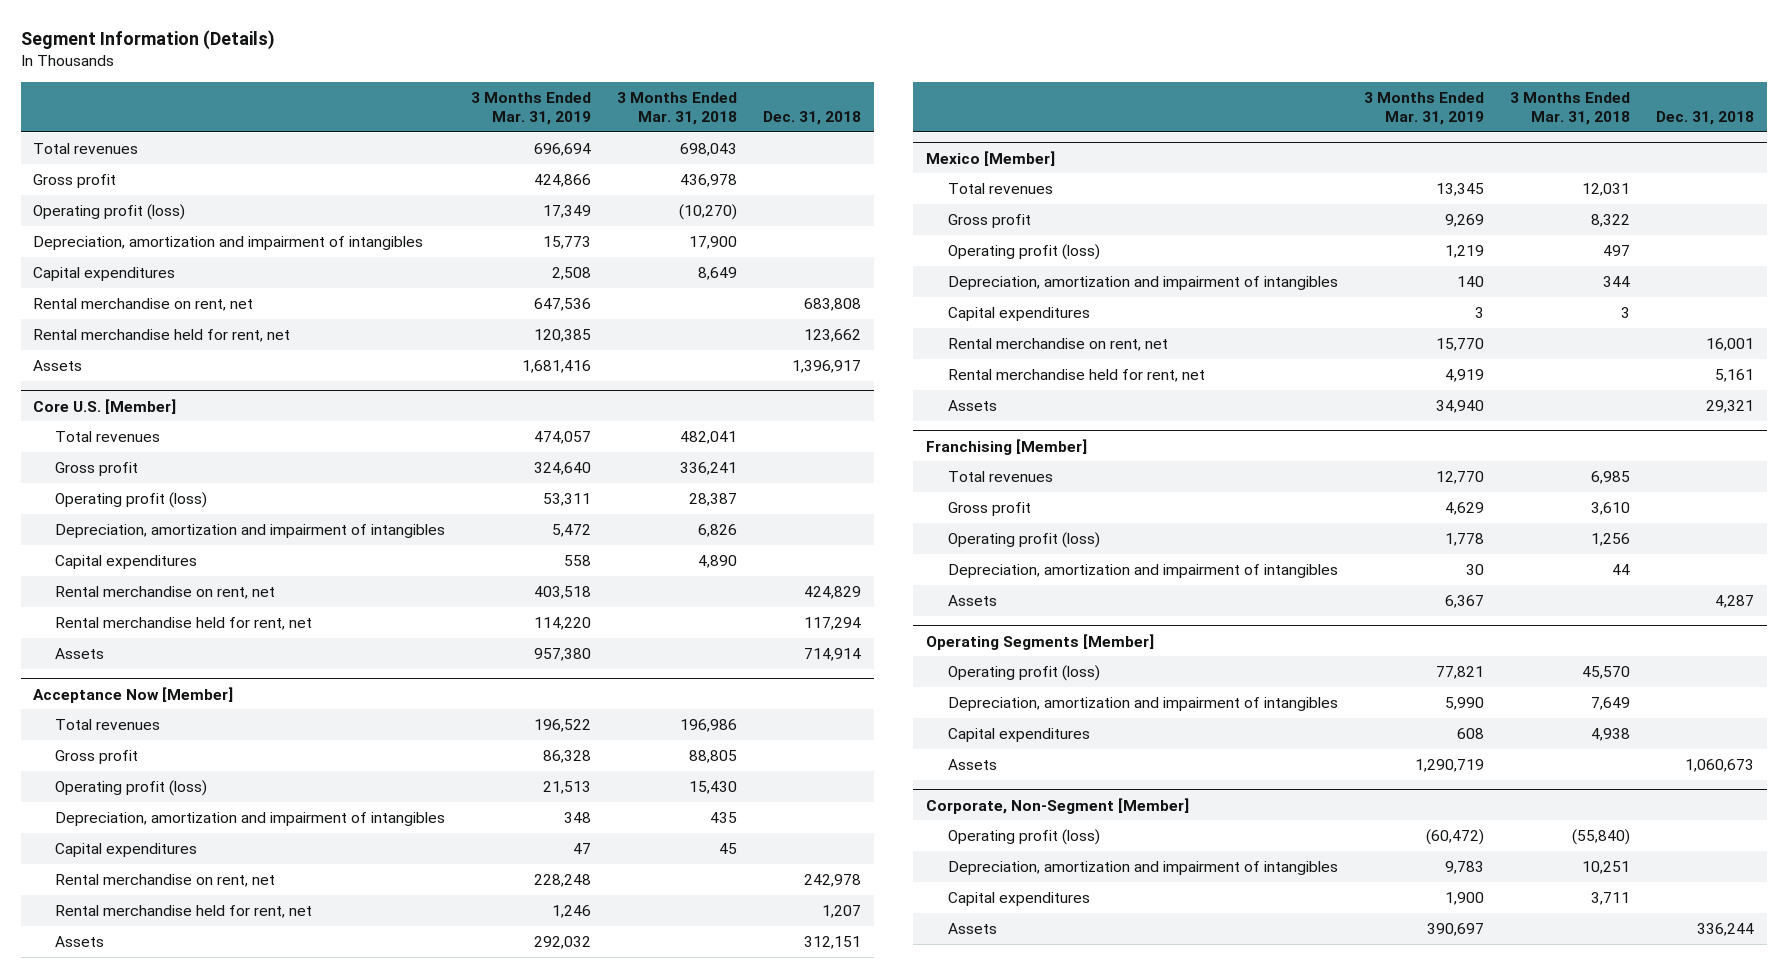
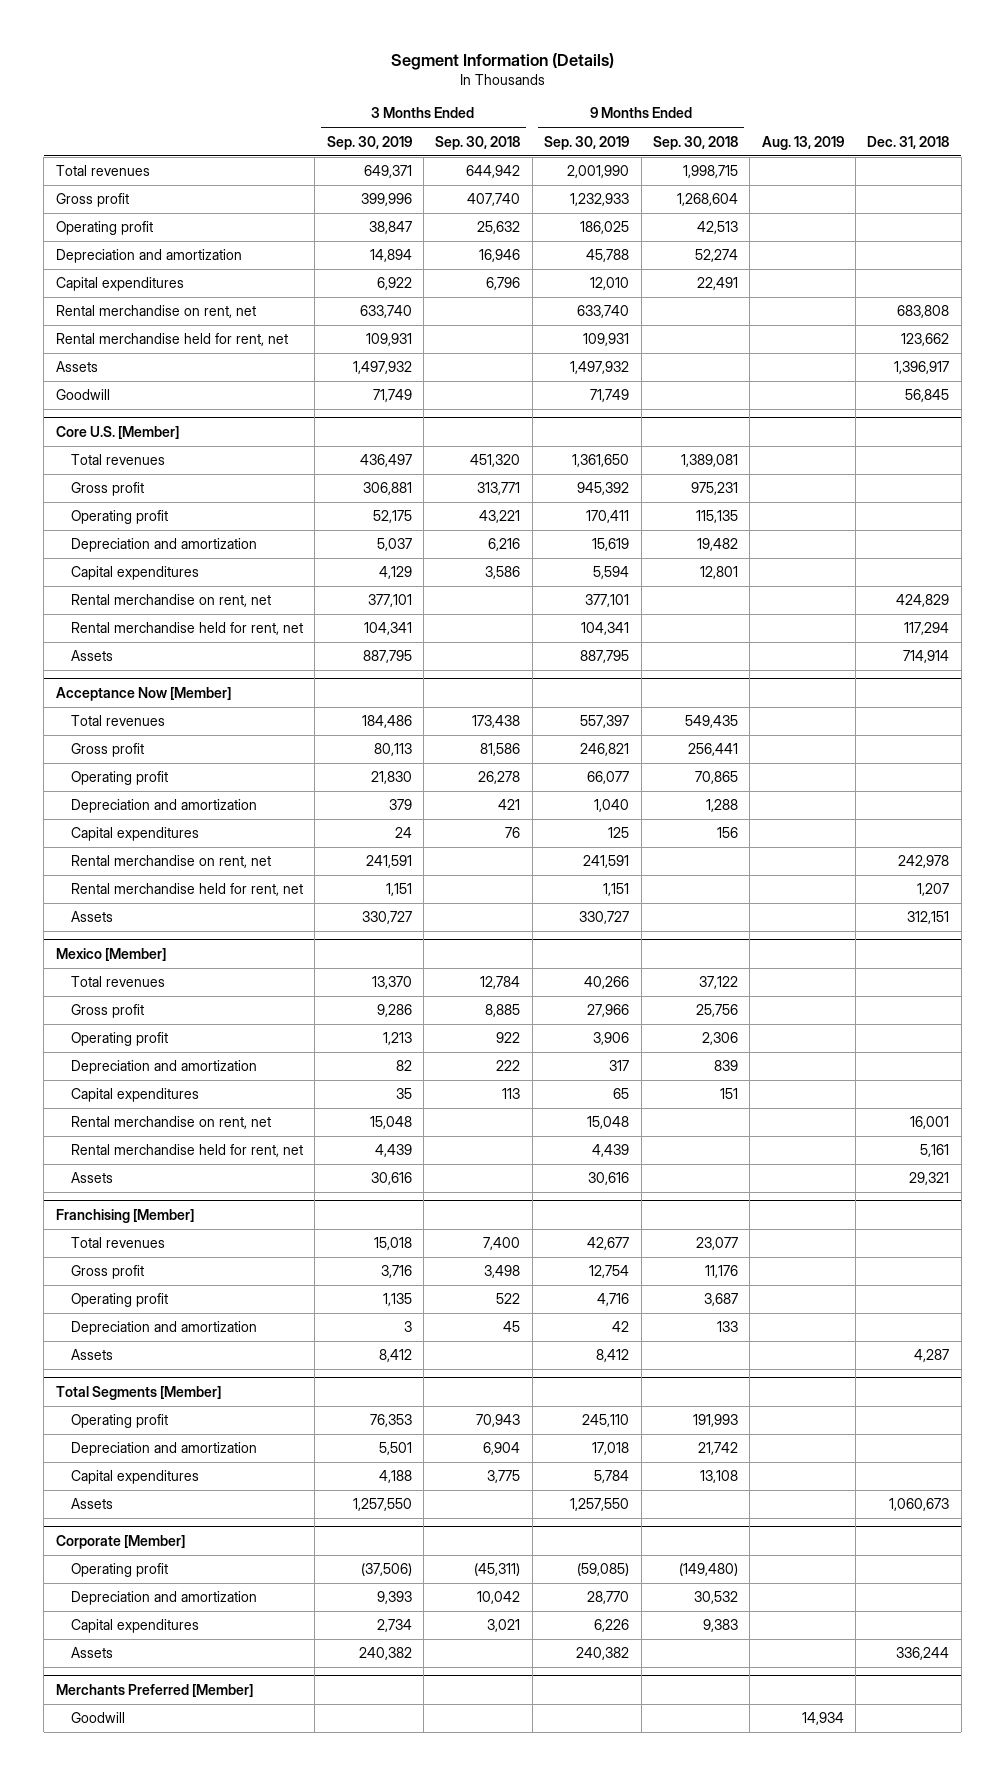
- | 3 Months Ended Mar. 31, 2019 | 3 Months Ended Mar. 31, 2018 | Dec. 31, 2018
+ | 3 Months Ended Sep. 30, 2019 | 3 Months Ended Sep. 30, 2018 | 9 Months Ended Sep. 30, 2019 | 9 Months Ended Sep. 30, 2018 | Aug. 13, 2019 | Dec. 31, 2018
- Operating profit (loss) | 17,349 | (10,270) |
- Depreciation, amortization and impairment of intangibles | 15,773 | 17,900 |
+ Operating profit | 38,847 | 25,632 | 186,025 | 42,513 | |
+ Depreciation and amortization | 14,894 | 16,946 | 45,788 | 52,274 | |
+ Goodwill | 71,749 | | 71,749 | | | 56,845
@ Core U.S. [Member]
- Operating profit (loss) | 53,311 | 28,387 |
- Depreciation, amortization and impairment of intangibles | 5,472 | 6,826 |
+ Operating profit | 52,175 | 43,221 | 170,411 | 115,135 | |
+ Depreciation and amortization | 5,037 | 6,216 | 15,619 | 19,482 | |
@ Acceptance Now [Member]
- Operating profit (loss) | 21,513 | 15,430 |
- Depreciation, amortization and impairment of intangibles | 348 | 435 |
+ Operating profit | 21,830 | 26,278 | 66,077 | 70,865 | |
+ Depreciation and amortization | 379 | 421 | 1,040 | 1,288 | |
@ Mexico [Member]
- Operating profit (loss) | 1,219 | 497 |
- Depreciation, amortization and impairment of intangibles | 140 | 344 |
+ Operating profit | 1,213 | 922 | 3,906 | 2,306 | |
+ Depreciation and amortization | 82 | 222 | 317 | 839 | |
@ Franchising [Member]
- Operating profit (loss) | 1,778 | 1,256 |
- Depreciation, amortization and impairment of intangibles | 30 | 44 |
+ Operating profit | 1,135 | 522 | 4,716 | 3,687 | |
+ Depreciation and amortization | 3 | 45 | 42 | 133 | |
- Operating Segments [Member]
- Operating profit (loss) | 77,821 | 45,570 |
- Depreciation, amortization and impairment of intangibles | 5,990 | 7,649 |
+ Total Segments [Member]
+ Operating profit | 76,353 | 70,943 | 245,110 | 191,993 | |
+ Depreciation and amortization | 5,501 | 6,904 | 17,018 | 21,742 | |
- Corporate, Non-Segment [Member]
- Operating profit (loss) | (60,472) | (55,840) |
- Depreciation, amortization and impairment of intangibles | 9,783 | 10,251 |
+ Corporate [Member]
+ Operating profit | (37,506) | (45,311) | (59,085) | (149,480) | |
+ Depreciation and amortization | 9,393 | 10,042 | 28,770 | 30,532 | |
+ Merchants Preferred [Member]
+ Goodwill | | | | | 14,934 |

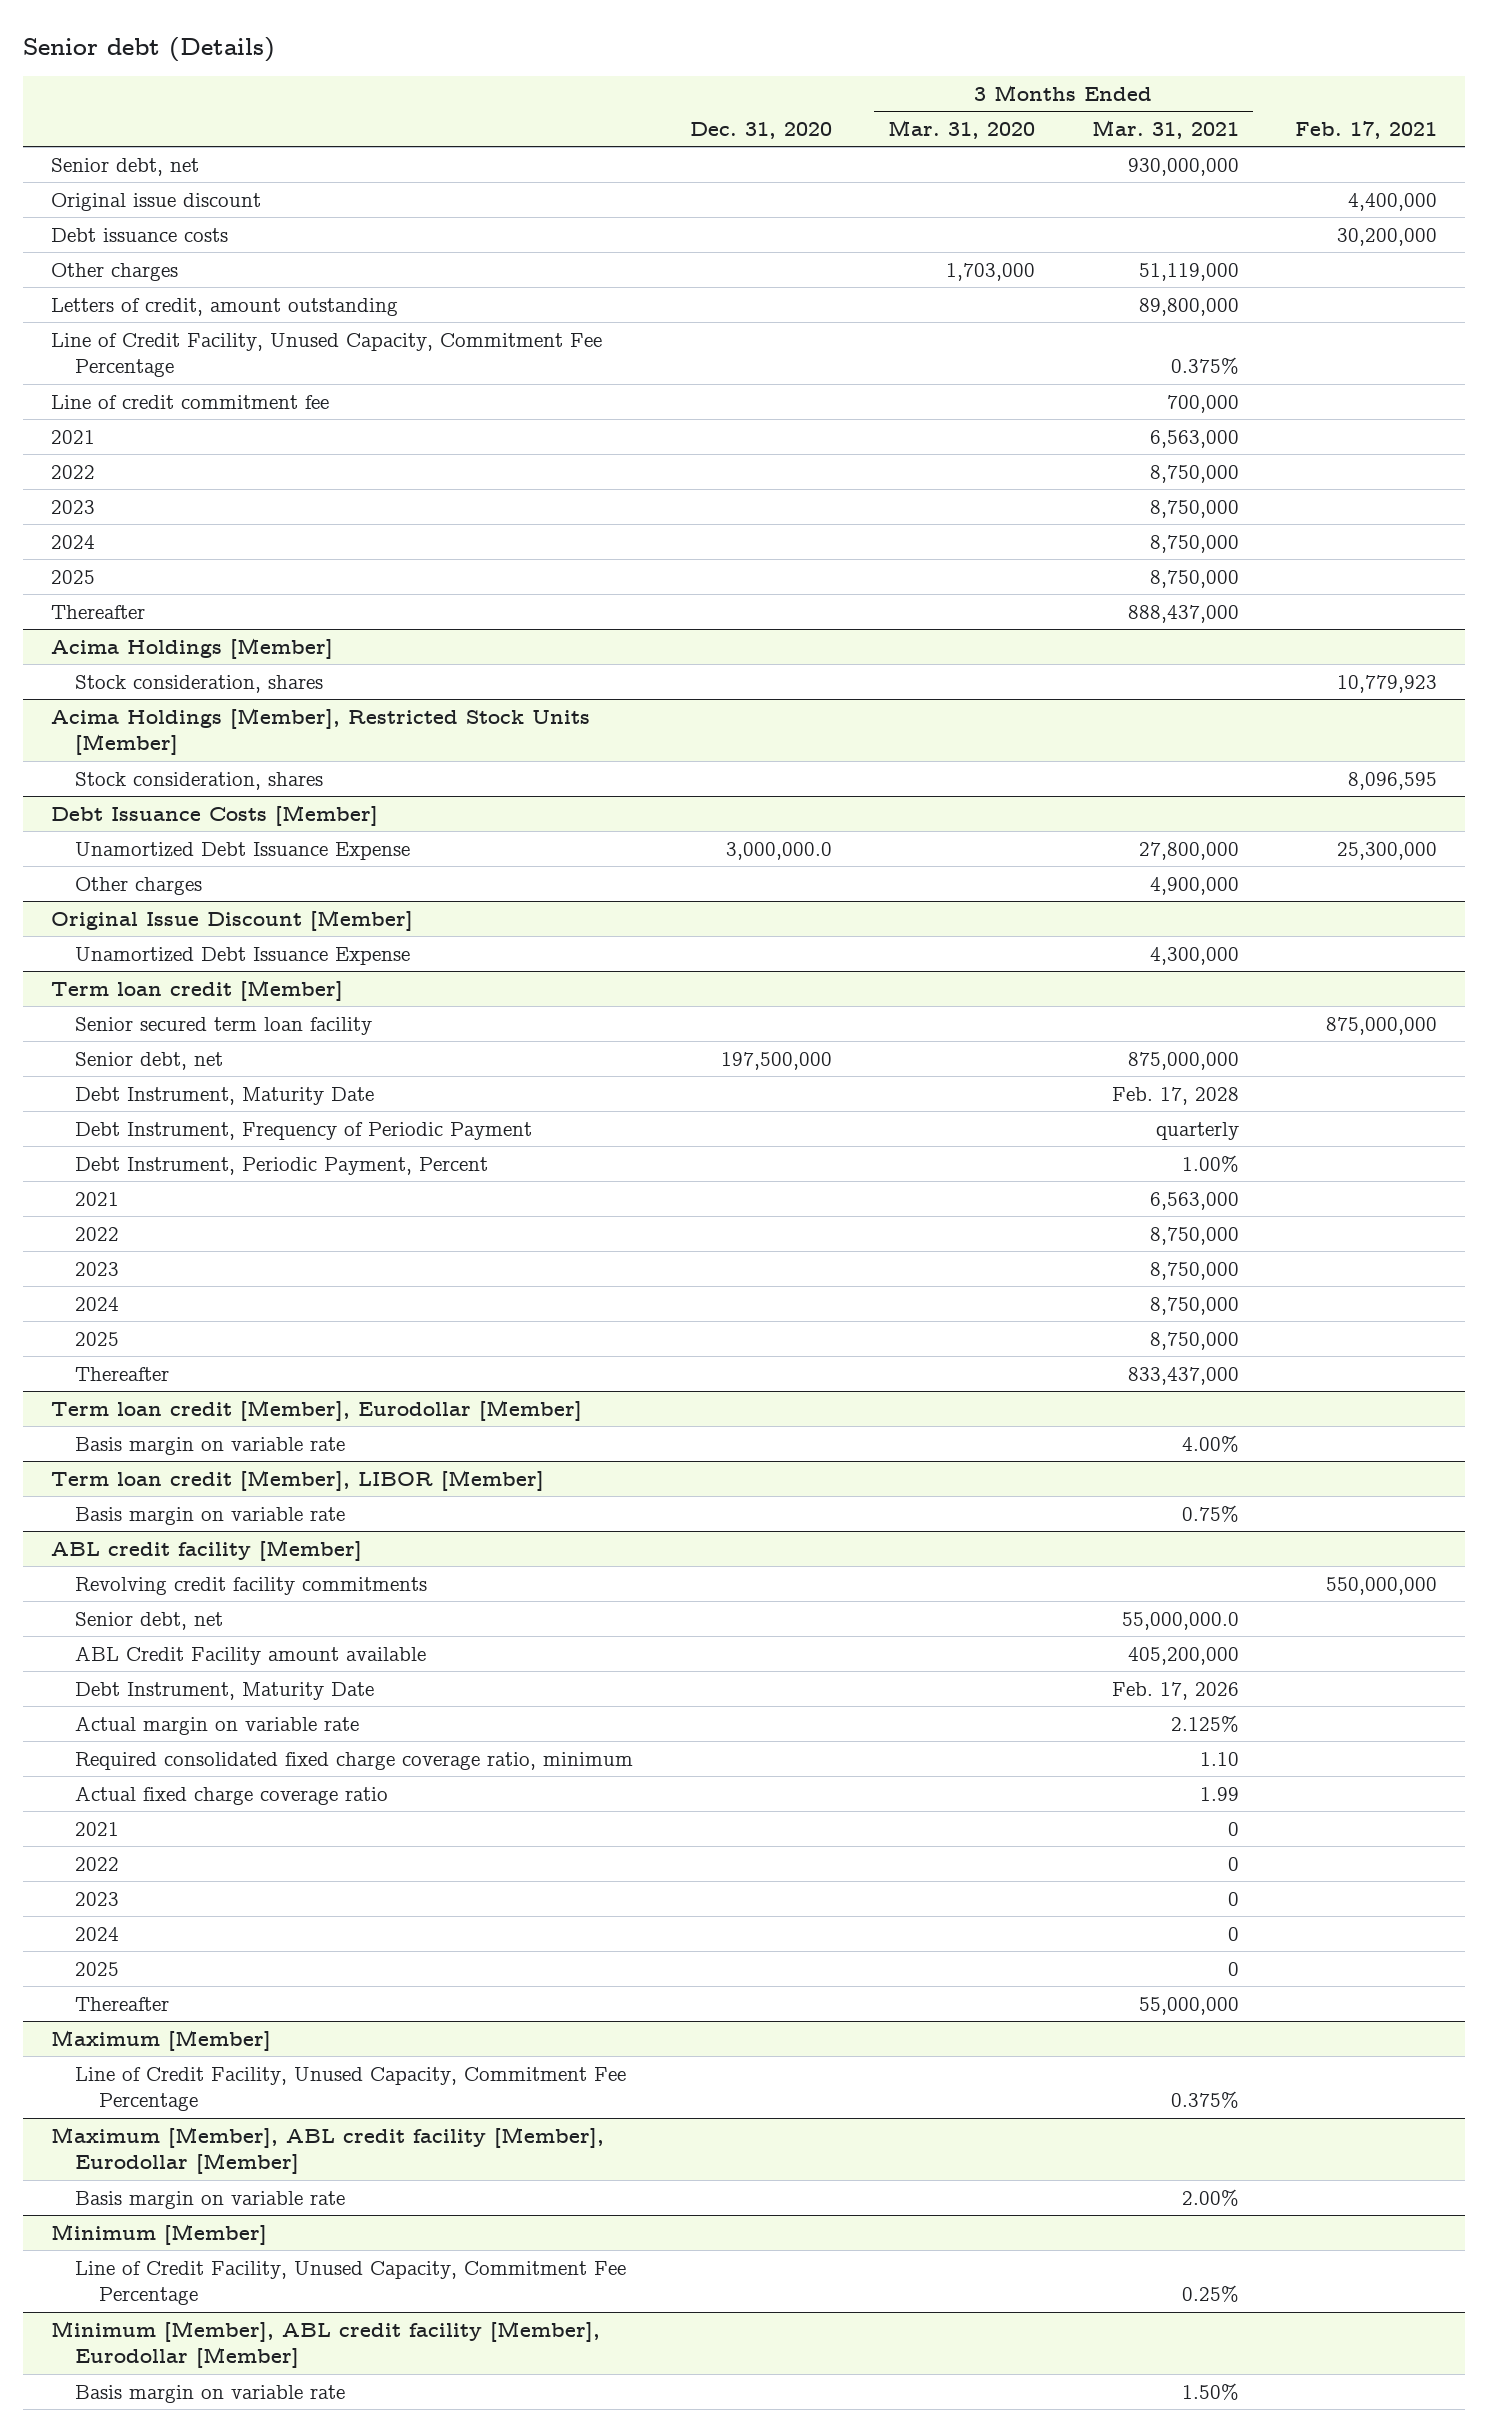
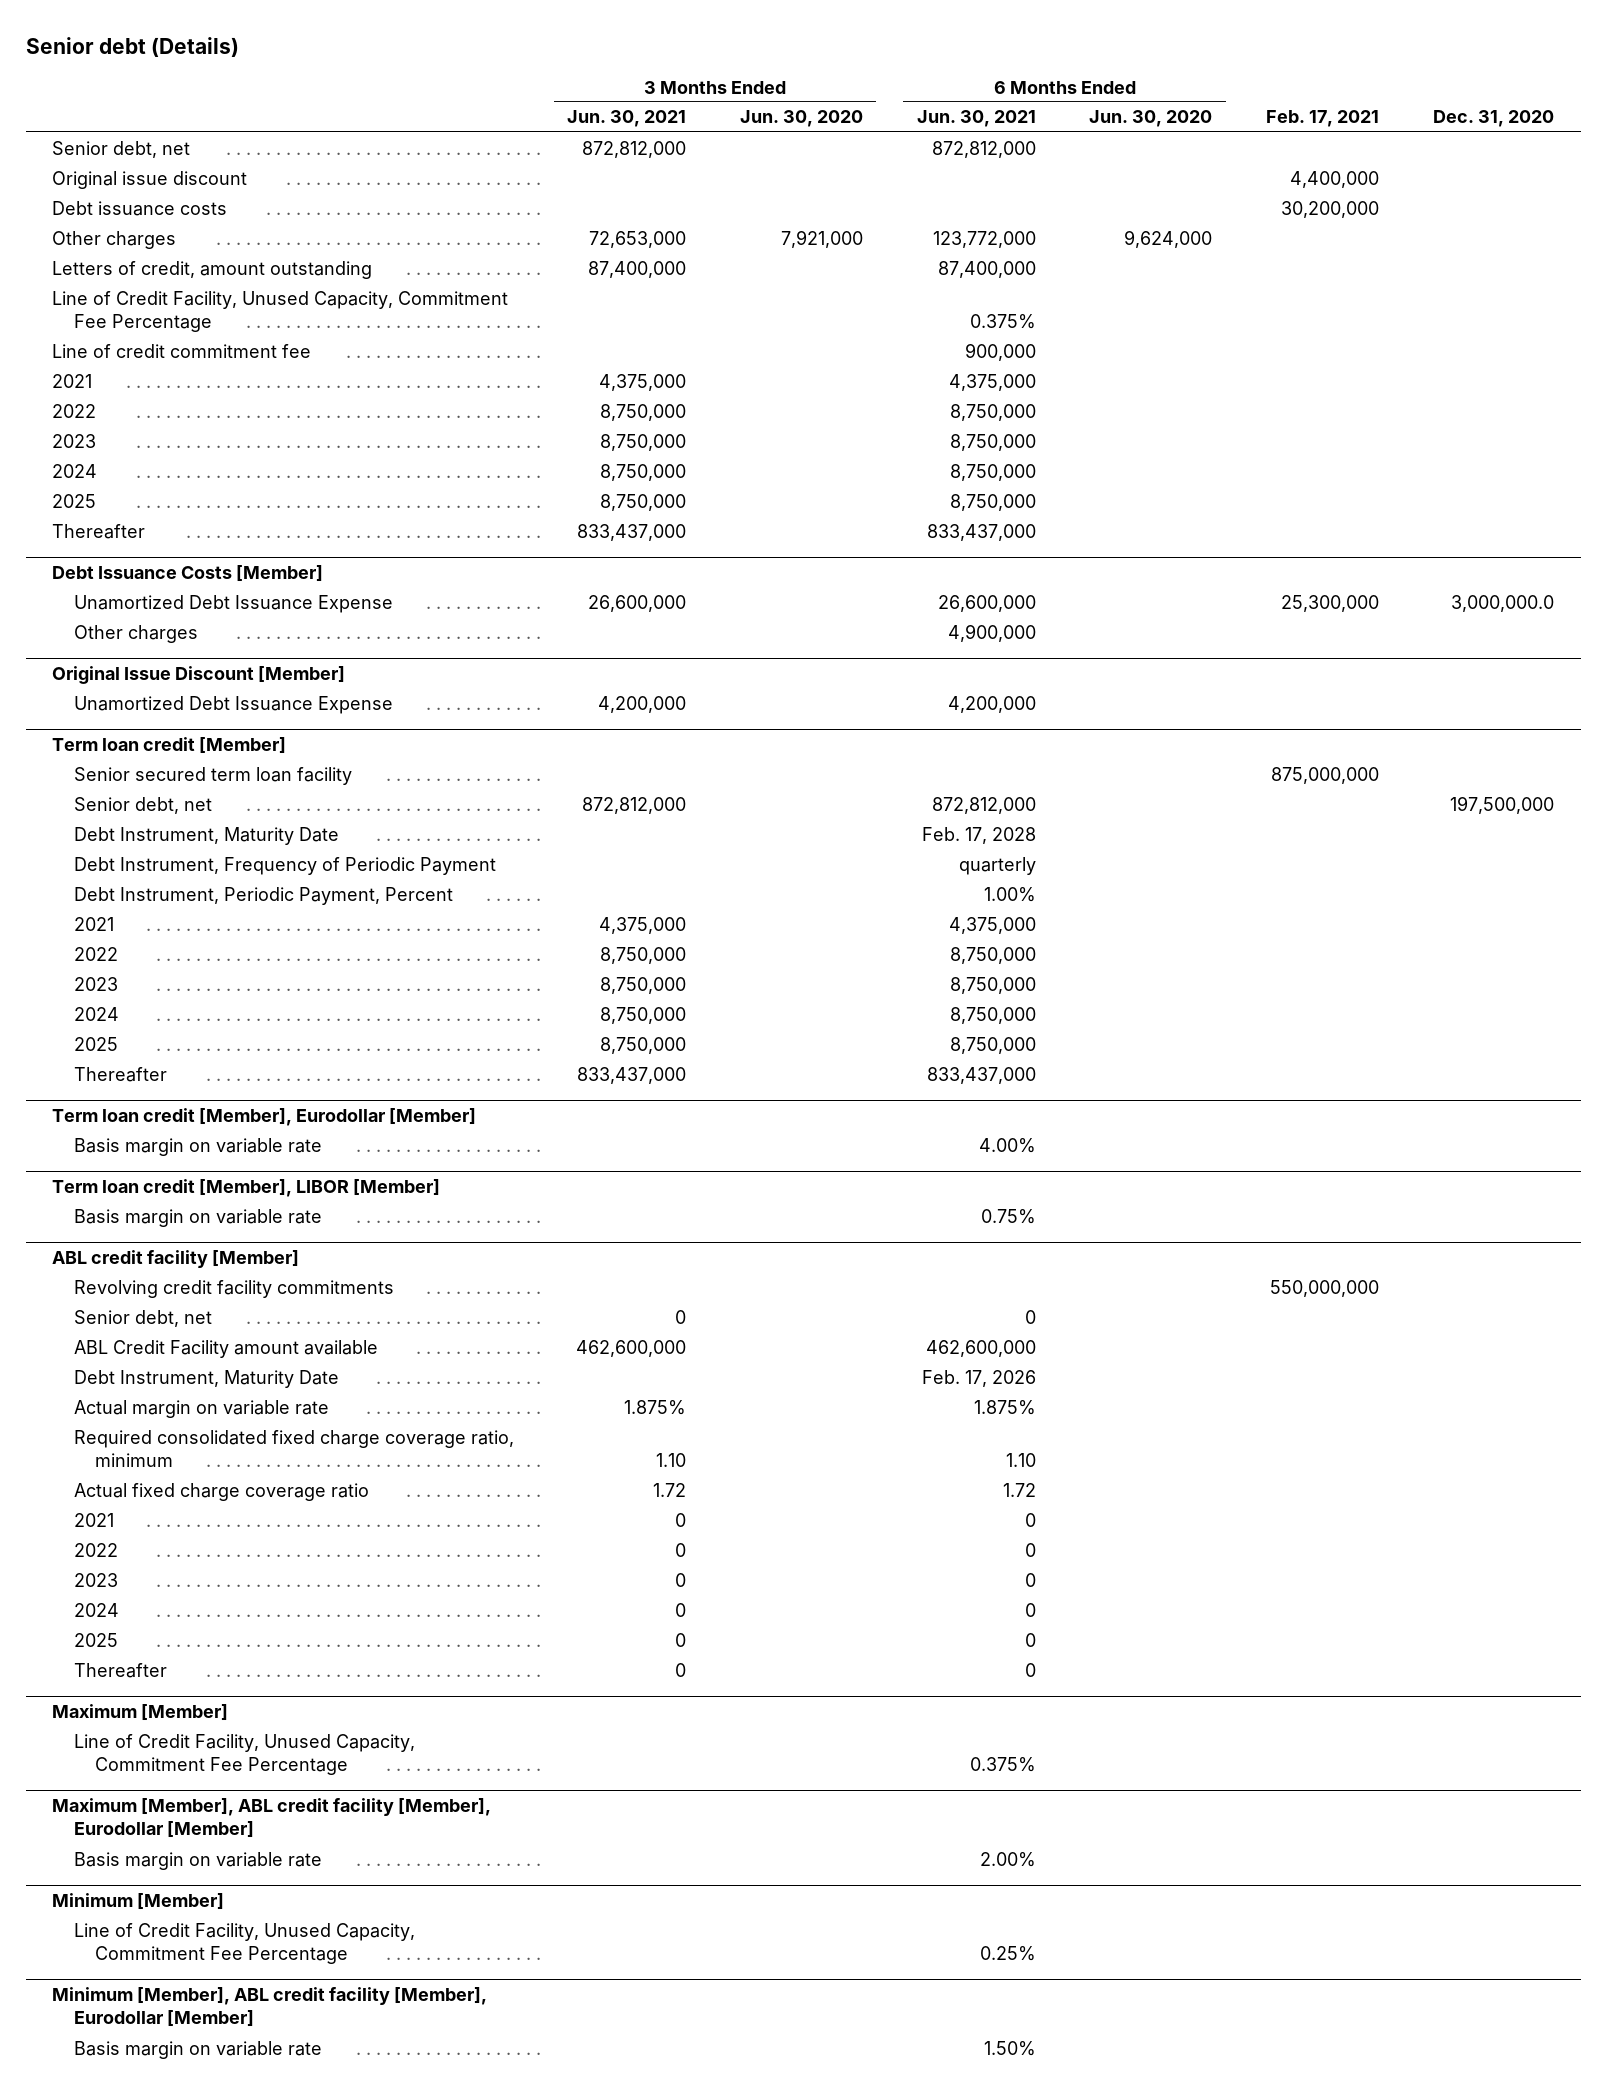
- | Dec. 31, 2020 | 3 Months Ended Mar. 31, 2020 | 3 Months Ended Mar. 31, 2021 | Feb. 17, 2021
+ | 3 Months Ended Jun. 30, 2021 | 3 Months Ended Jun. 30, 2020 | 6 Months Ended Jun. 30, 2021 | 6 Months Ended Jun. 30, 2020 | Feb. 17, 2021 | Dec. 31, 2020
- Acima Holdings [Member]
- Stock consideration, shares | | | | 10,779,923
- Acima Holdings [Member], Restricted Stock Units [Member]
- Stock consideration, shares | | | | 8,096,595

